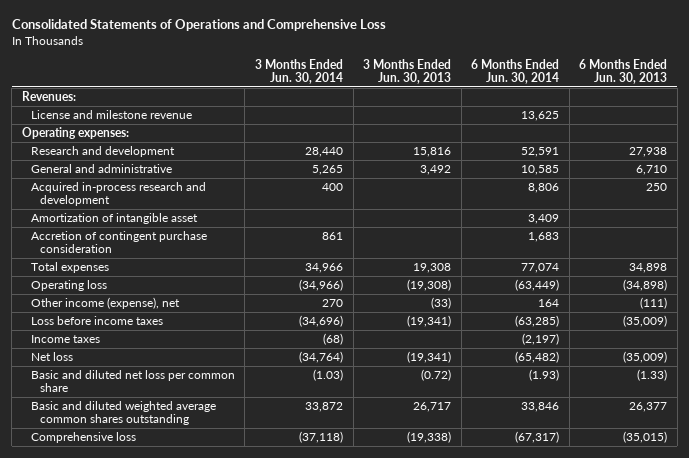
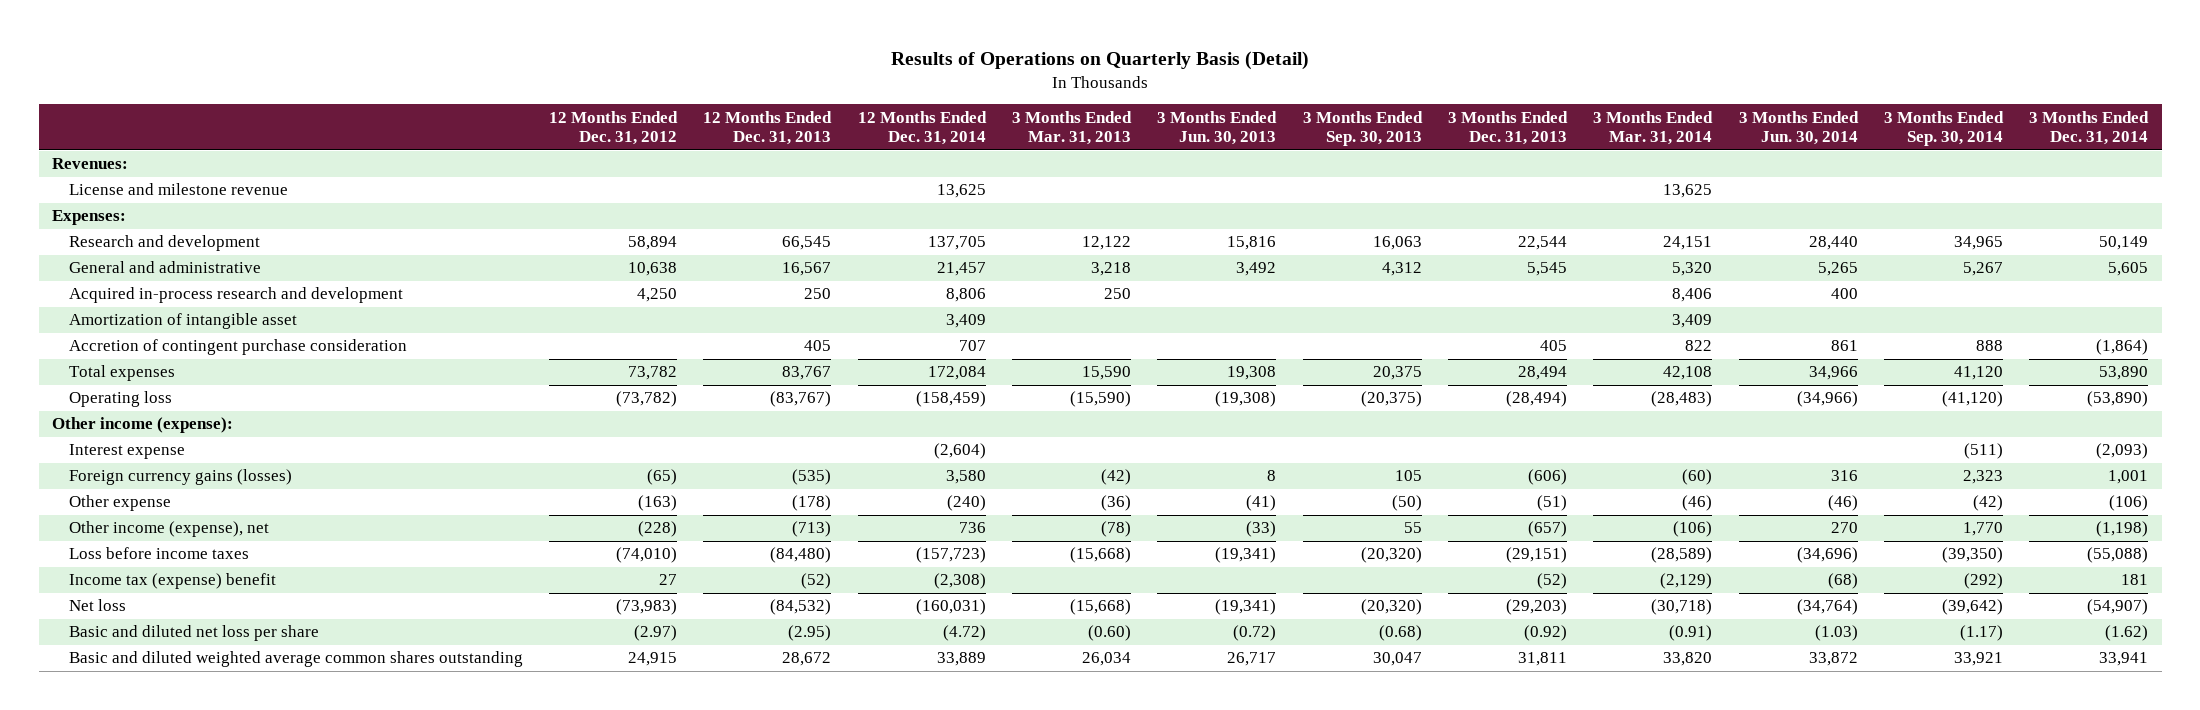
- Consolidated Statements of Operations and Comprehensive Loss
+ Results of Operations on Quarterly Basis (Detail)
- | 3 Months Ended Jun. 30, 2014 | 3 Months Ended Jun. 30, 2013 | 6 Months Ended Jun. 30, 2014 | 6 Months Ended Jun. 30, 2013
+ | 12 Months Ended Dec. 31, 2012 | 12 Months Ended Dec. 31, 2013 | 12 Months Ended Dec. 31, 2014 | 3 Months Ended Mar. 31, 2013 | 3 Months Ended Jun. 30, 2013 | 3 Months Ended Sep. 30, 2013 | 3 Months Ended Dec. 31, 2013 | 3 Months Ended Mar. 31, 2014 | 3 Months Ended Jun. 30, 2014 | 3 Months Ended Sep. 30, 2014 | 3 Months Ended Dec. 31, 2014
- Operating expenses:
+ Expenses:
+ Other income (expense):
+ Interest expense | | | (2,604) | | | | | | | (511) | (2,093)
+ Foreign currency gains (losses) | (65) | (535) | 3,580 | (42) | 8 | 105 | (606) | (60) | 316 | 2,323 | 1,001
+ Other expense | (163) | (178) | (240) | (36) | (41) | (50) | (51) | (46) | (46) | (42) | (106)
- Income taxes | (68) | | (2,197) |
+ Income tax (expense) benefit | 27 | (52) | (2,308) | | | | (52) | (2,129) | (68) | (292) | 181
- Basic and diluted net loss per common share | (1.03) | (0.72) | (1.93) | (1.33)
+ Basic and diluted net loss per share | (2.97) | (2.95) | (4.72) | (0.60) | (0.72) | (0.68) | (0.92) | (0.91) | (1.03) | (1.17) | (1.62)
- Comprehensive loss | (37,118) | (19,338) | (67,317) | (35,015)

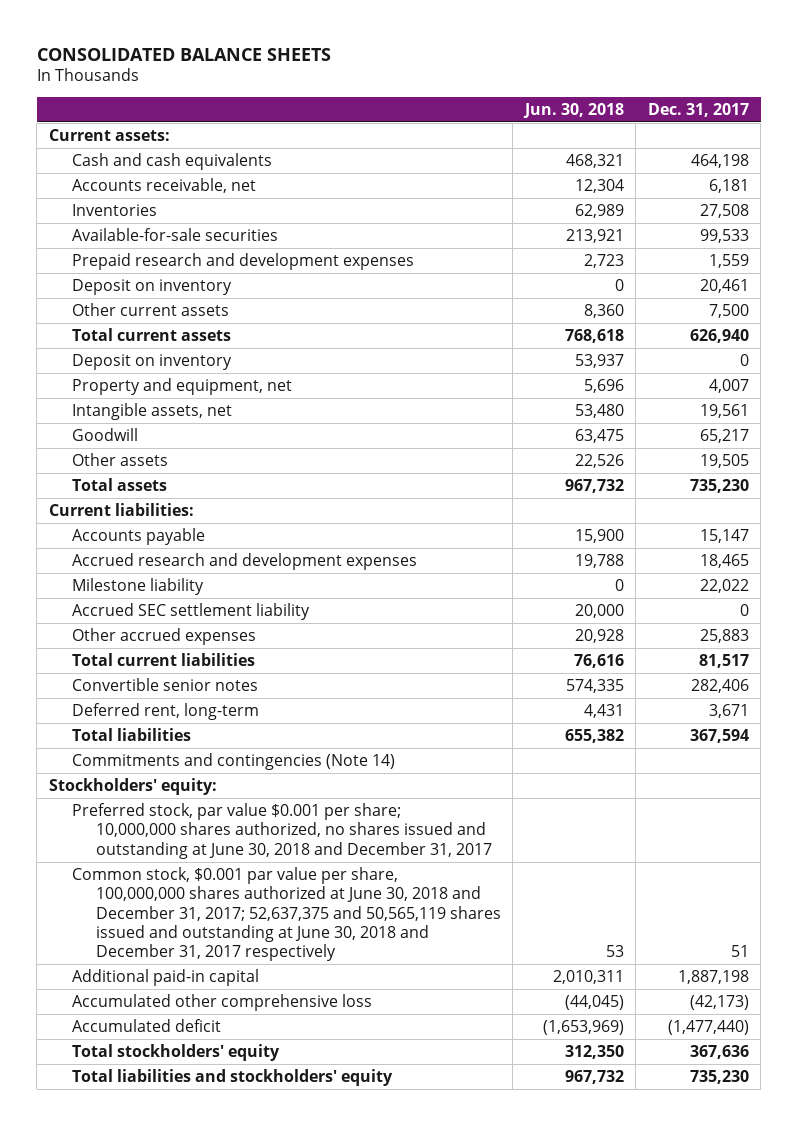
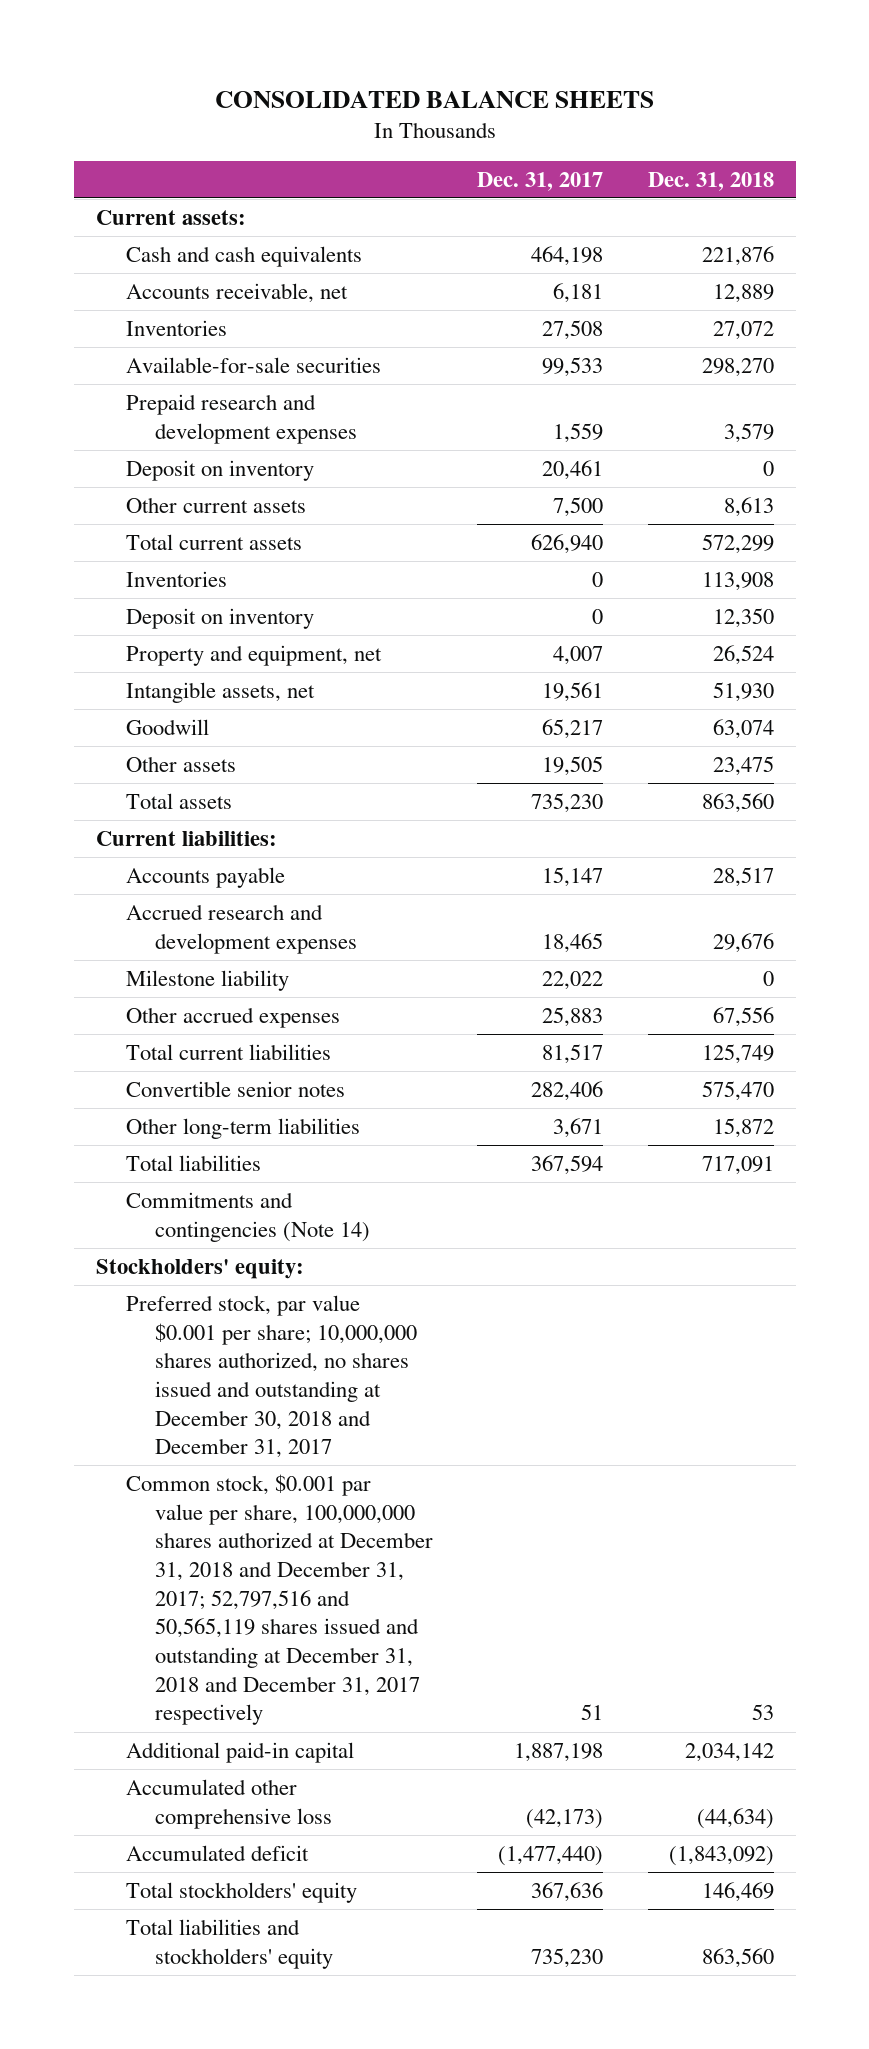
- | Jun. 30, 2018 | Dec. 31, 2017
+ | Dec. 31, 2017 | Dec. 31, 2018
+ Inventories | 0 | 113,908
- Accrued SEC settlement liability | 20,000 | 0
- Deferred rent, long-term | 4,431 | 3,671
+ Other long-term liabilities | 3,671 | 15,872
- Preferred stock, par value $0.001 per share; 10,000,000 shares authorized, no shares issued and outstanding at June 30, 2018 and December 31, 2017
- Common stock, $0.001 par value per share, 100,000,000 shares authorized at June 30, 2018 and December 31, 2017; 52,637,375 and 50,565,119 shares issued and outstanding at June 30, 2018 and December 31, 2017 respectively | 53 | 51
+ Preferred stock, par value $0.001 per share; 10,000,000 shares authorized, no shares issued and outstanding at December 30, 2018 and December 31, 2017
+ Common stock, $0.001 par value per share, 100,000,000 shares authorized at December 31, 2018 and December 31, 2017; 52,797,516 and 50,565,119 shares issued and outstanding at December 31, 2018 and December 31, 2017 respectively | 51 | 53

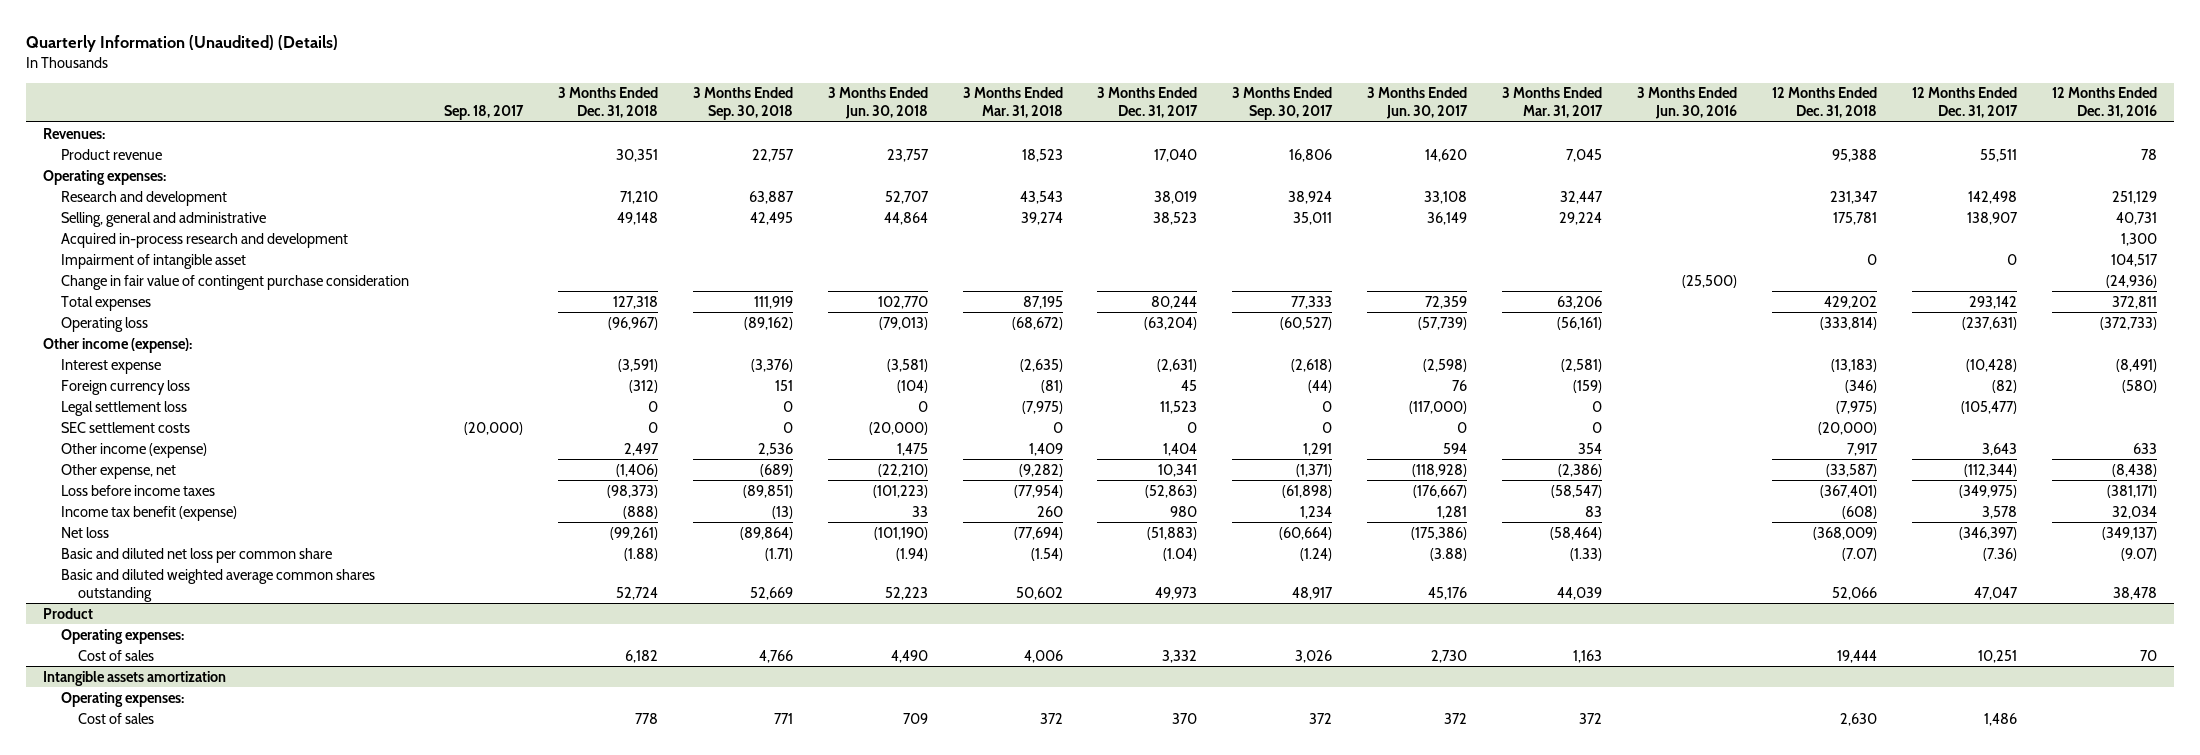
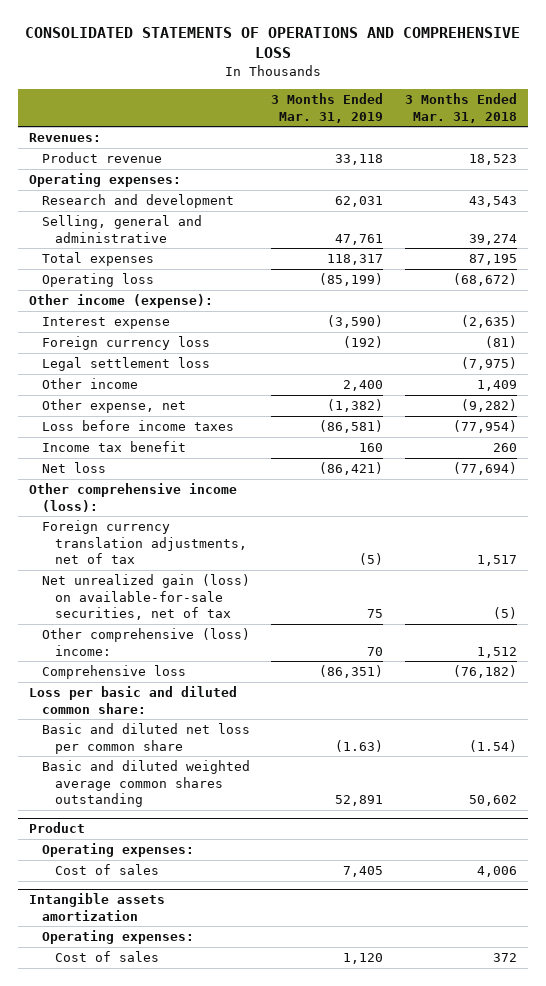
- Quarterly Information (Unaudited) (Details)
+ CONSOLIDATED STATEMENTS OF OPERATIONS AND COMPREHENSIVE LOSS
- | Sep. 18, 2017 | 3 Months Ended Dec. 31, 2018 | 3 Months Ended Sep. 30, 2018 | 3 Months Ended Jun. 30, 2018 | 3 Months Ended Mar. 31, 2018 | 3 Months Ended Dec. 31, 2017 | 3 Months Ended Sep. 30, 2017 | 3 Months Ended Jun. 30, 2017 | 3 Months Ended Mar. 31, 2017 | 3 Months Ended Jun. 30, 2016 | 12 Months Ended Dec. 31, 2018 | 12 Months Ended Dec. 31, 2017 | 12 Months Ended Dec. 31, 2016
+ | 3 Months Ended Mar. 31, 2019 | 3 Months Ended Mar. 31, 2018
- Acquired in-process research and development | | | | | | | | | | | | | 1,300
- Impairment of intangible asset | | | | | | | | | | | 0 | 0 | 104,517
- Change in fair value of contingent purchase consideration | | | | | | | | | | (25,500) | | | (24,936)
- SEC settlement costs | (20,000) | 0 | 0 | (20,000) | 0 | 0 | 0 | 0 | 0 | | (20,000) | |
- Other income (expense) | | 2,497 | 2,536 | 1,475 | 1,409 | 1,404 | 1,291 | 594 | 354 | | 7,917 | 3,643 | 633
+ Other income | 2,400 | 1,409
- Income tax benefit (expense) | | (888) | (13) | 33 | 260 | 980 | 1,234 | 1,281 | 83 | | (608) | 3,578 | 32,034
+ Income tax benefit | 160 | 260
+ Other comprehensive income (loss):
+ Foreign currency translation adjustments, net of tax | (5) | 1,517
+ Net unrealized gain (loss) on available-for-sale securities, net of tax | 75 | (5)
+ Other comprehensive (loss) income: | 70 | 1,512
+ Comprehensive loss | (86,351) | (76,182)
+ Loss per basic and diluted common share:

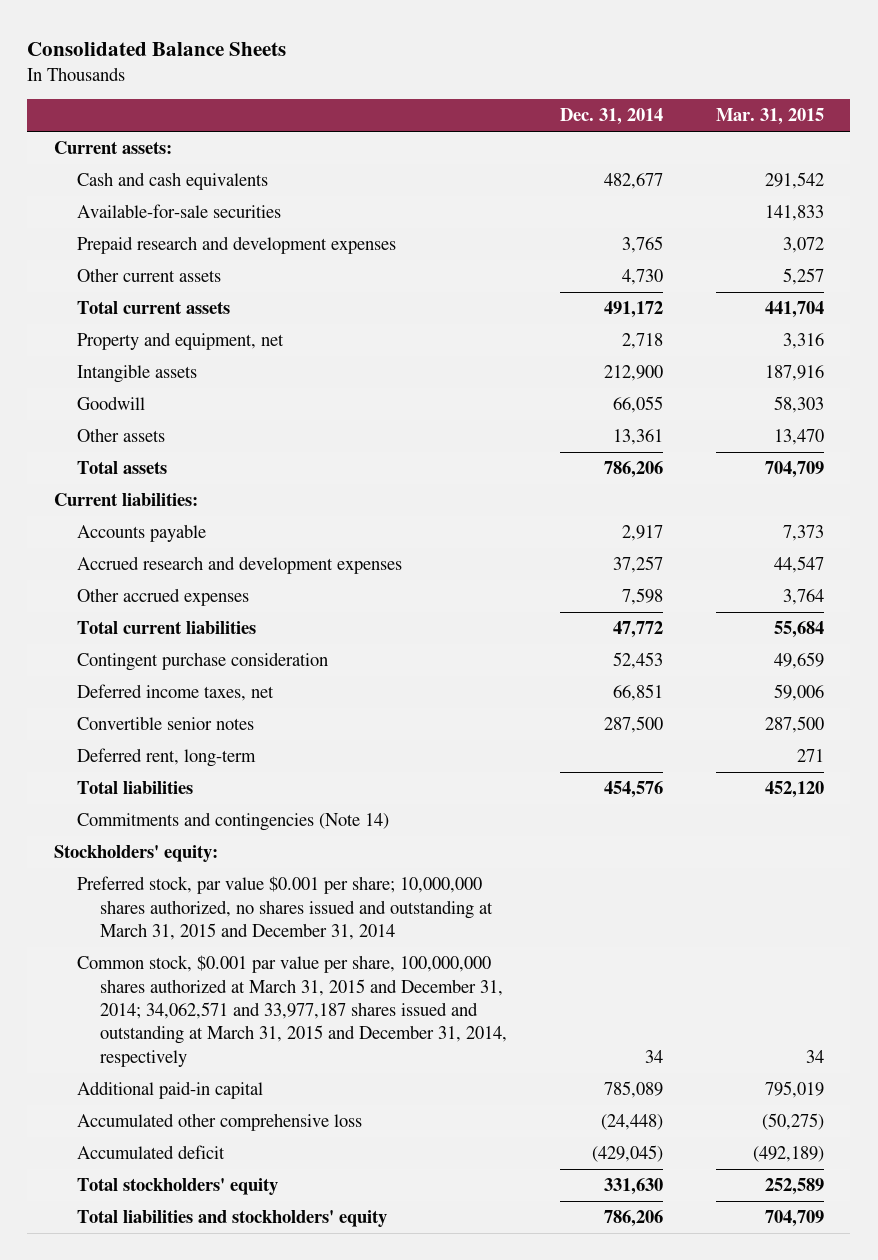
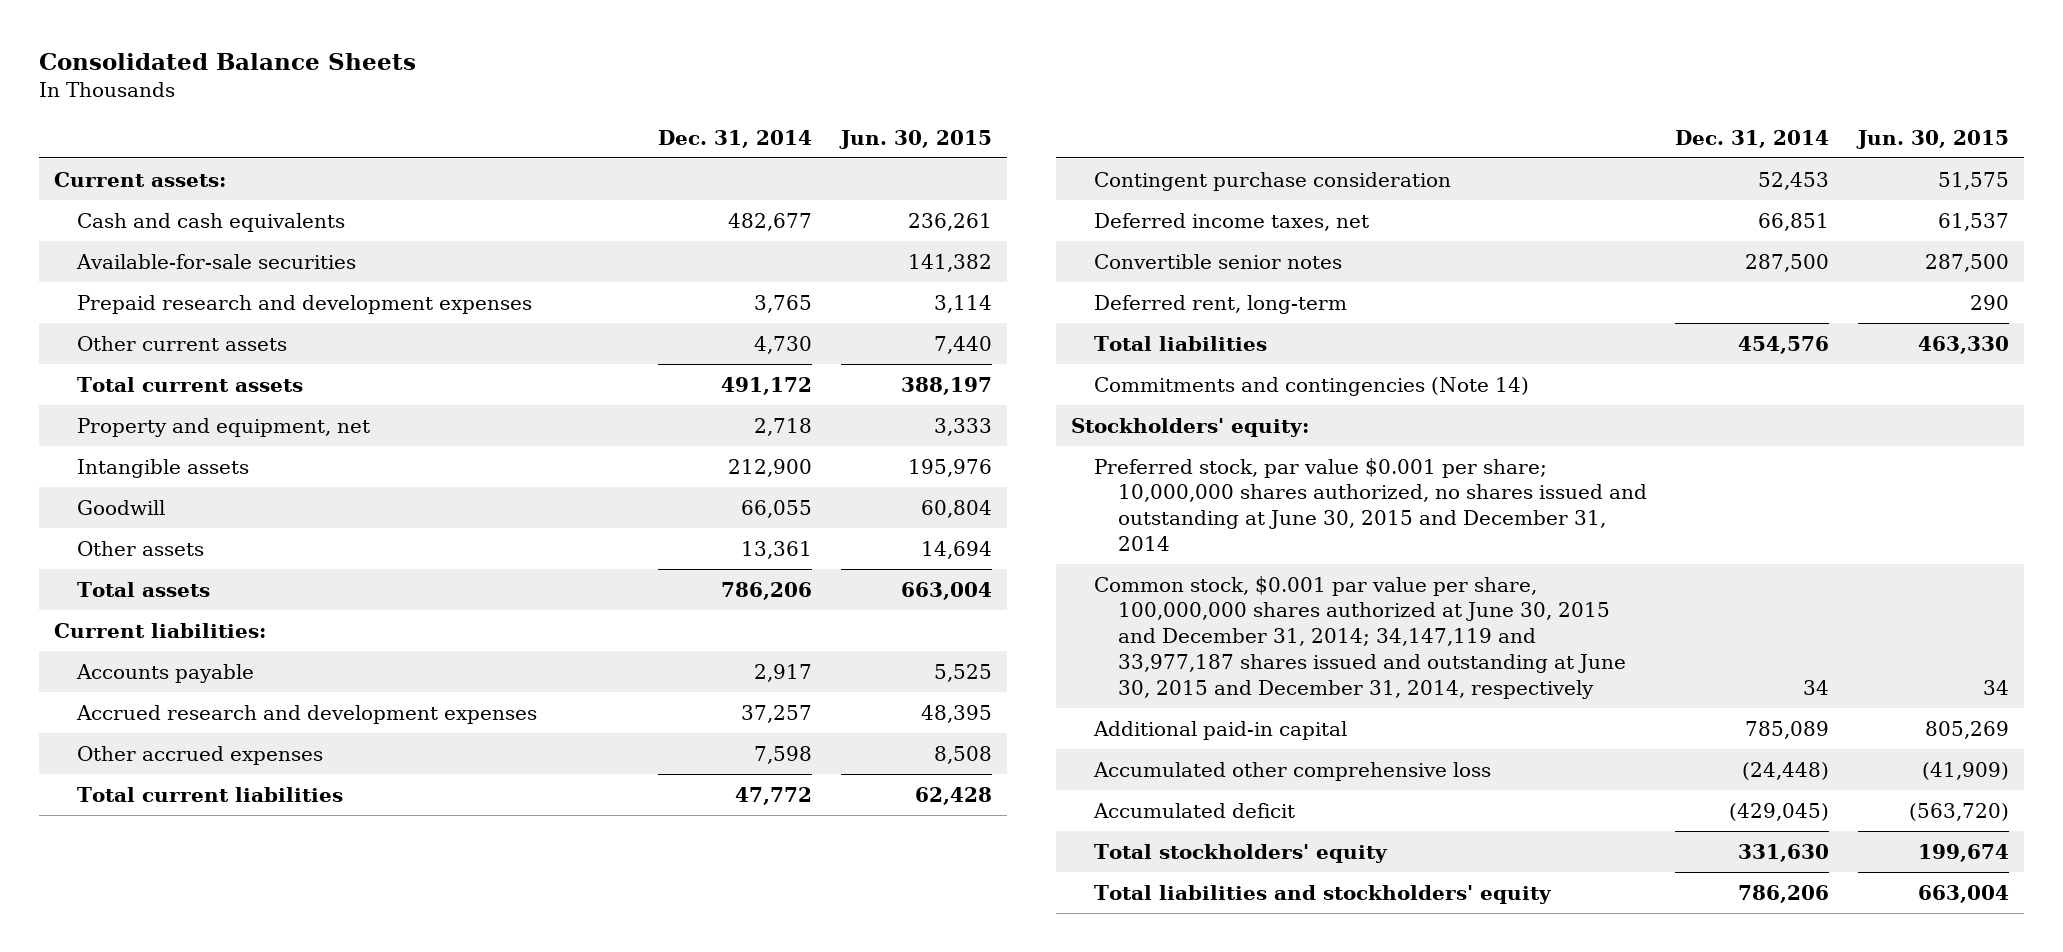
- | Dec. 31, 2014 | Mar. 31, 2015
+ | Dec. 31, 2014 | Jun. 30, 2015
- Preferred stock, par value $0.001 per share; 10,000,000 shares authorized, no shares issued and outstanding at March 31, 2015 and December 31, 2014
- Common stock, $0.001 par value per share, 100,000,000 shares authorized at March 31, 2015 and December 31, 2014; 34,062,571 and 33,977,187 shares issued and outstanding at March 31, 2015 and December 31, 2014, respectively | 34 | 34
+ Preferred stock, par value $0.001 per share; 10,000,000 shares authorized, no shares issued and outstanding at June 30, 2015 and December 31, 2014
+ Common stock, $0.001 par value per share, 100,000,000 shares authorized at June 30, 2015 and December 31, 2014; 34,147,119 and 33,977,187 shares issued and outstanding at June 30, 2015 and December 31, 2014, respectively | 34 | 34

